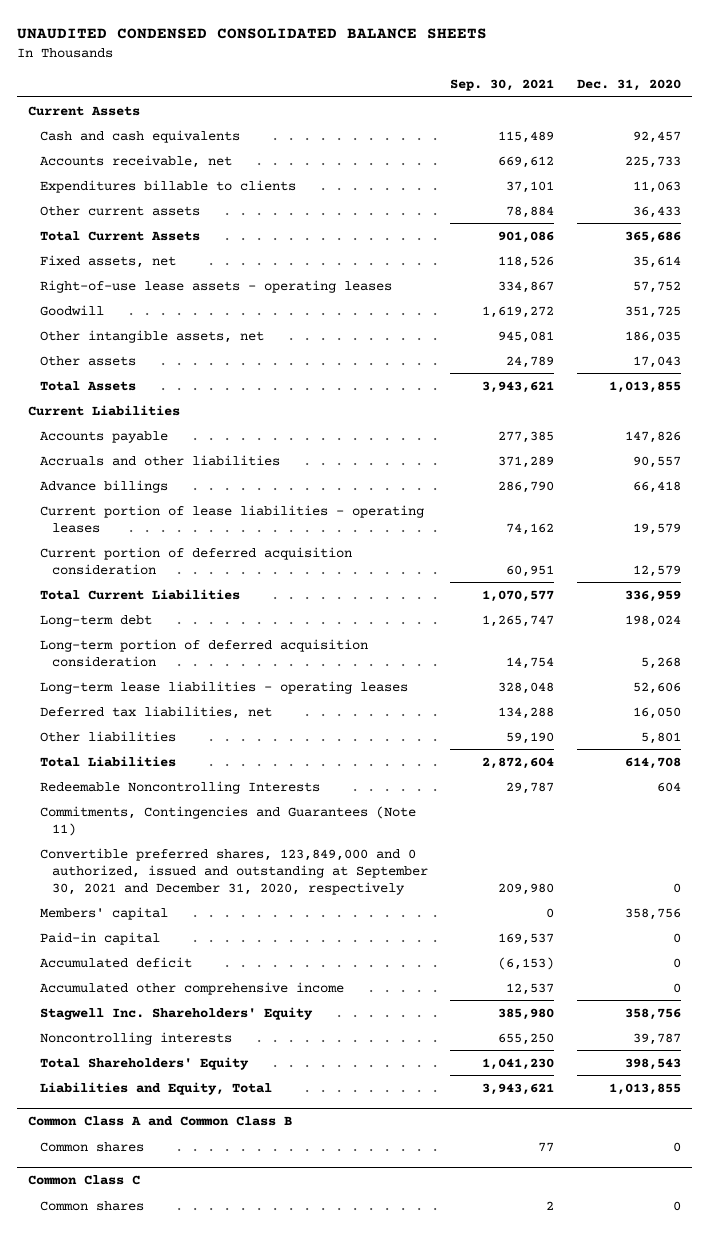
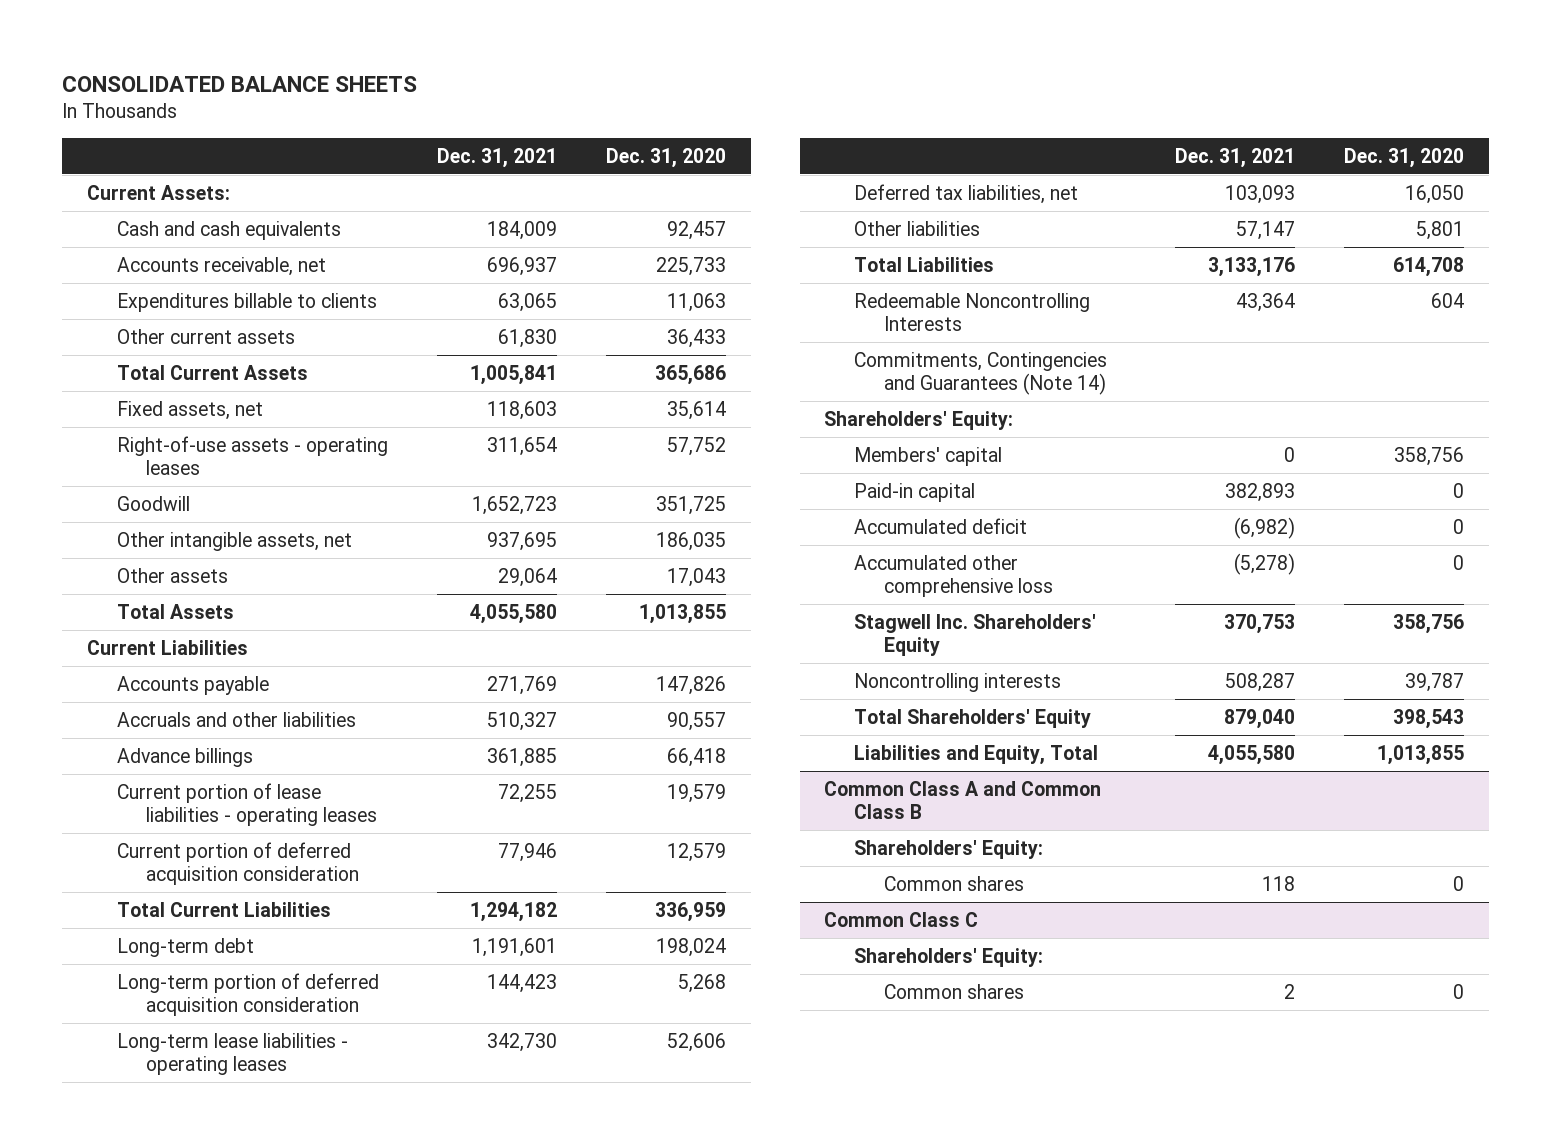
- UNAUDITED CONDENSED CONSOLIDATED BALANCE SHEETS
+ CONSOLIDATED BALANCE SHEETS
- | Sep. 30, 2021 | Dec. 31, 2020
+ | Dec. 31, 2021 | Dec. 31, 2020
- Current Assets
+ Current Assets:
- Right-of-use lease assets - operating leases | 334,867 | 57,752
+ Right-of-use assets - operating leases | 311,654 | 57,752
- Commitments, Contingencies and Guarantees (Note 11)
- Convertible preferred shares, 123,849,000 and 0 authorized, issued and outstanding at September 30, 2021 and December 31, 2020, respectively | 209,980 | 0
+ Commitments, Contingencies and Guarantees (Note 14)
+ Shareholders' Equity:
- Accumulated other comprehensive income | 12,537 | 0
+ Accumulated other comprehensive loss | (5,278) | 0
@ Common Class A and Common Class B
+ Shareholders' Equity:
@ Common Class C
+ Shareholders' Equity:

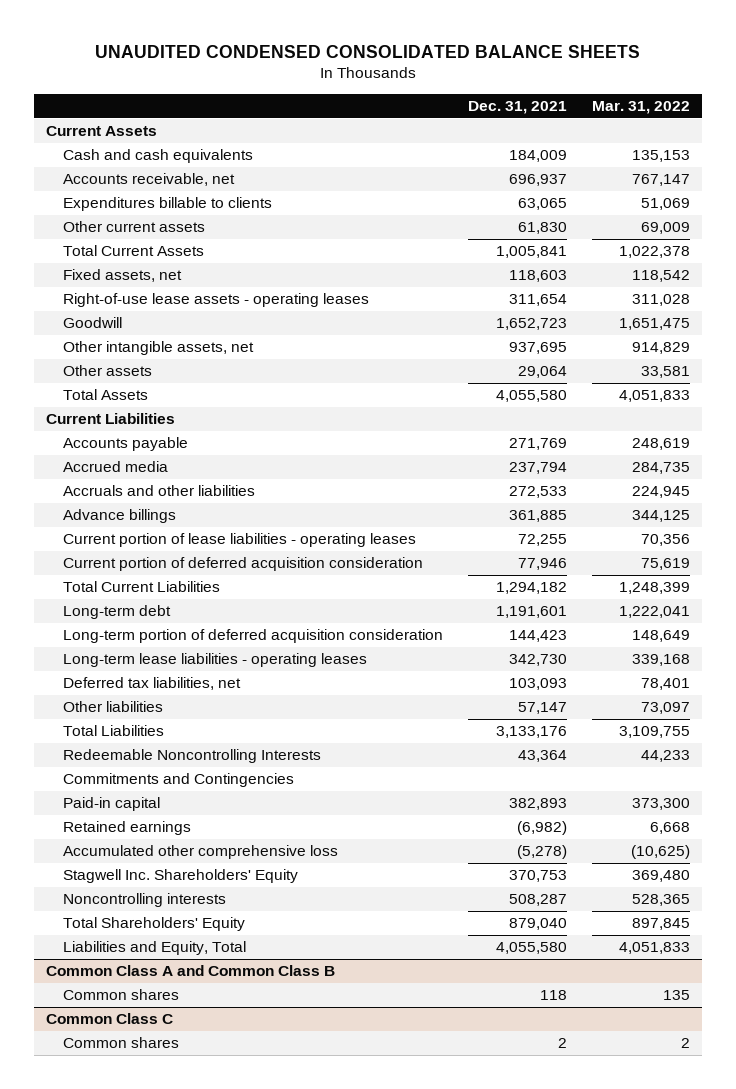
- CONSOLIDATED BALANCE SHEETS
+ UNAUDITED CONDENSED CONSOLIDATED BALANCE SHEETS
- | Dec. 31, 2021 | Dec. 31, 2020
+ | Dec. 31, 2021 | Mar. 31, 2022
- Current Assets:
+ Current Assets
- Right-of-use assets - operating leases | 311,654 | 57,752
+ Right-of-use lease assets - operating leases | 311,654 | 311,028
- Accruals and other liabilities | 510,327 | 90,557
+ Accrued media | 237,794 | 284,735
+ Accruals and other liabilities | 272,533 | 224,945
- Commitments, Contingencies and Guarantees (Note 14)
- Shareholders' Equity:
- Members' capital | 0 | 358,756
+ Commitments and Contingencies
- Accumulated deficit | (6,982) | 0
+ Retained earnings | (6,982) | 6,668
@ Common Class A and Common Class B
- Shareholders' Equity:
@ Common Class C
- Shareholders' Equity:

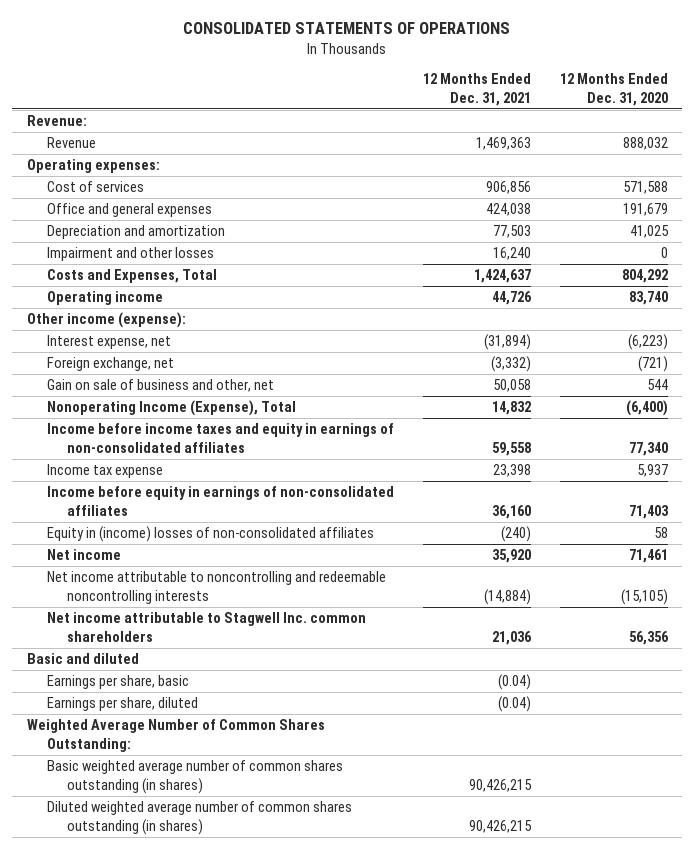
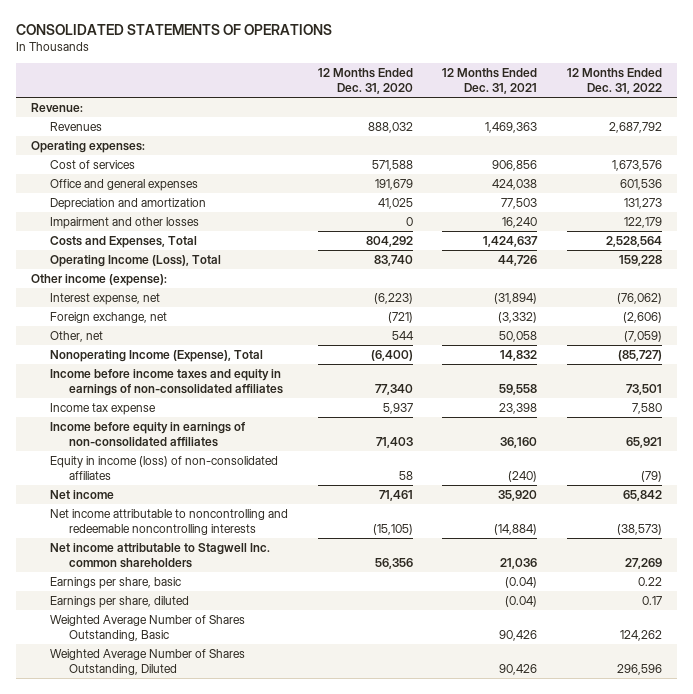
- | 12 Months Ended Dec. 31, 2021 | 12 Months Ended Dec. 31, 2020
+ | 12 Months Ended Dec. 31, 2020 | 12 Months Ended Dec. 31, 2021 | 12 Months Ended Dec. 31, 2022
- Revenue | 1,469,363 | 888,032
+ Revenues | 888,032 | 1,469,363 | 2,687,792
- Operating income | 44,726 | 83,740
+ Operating Income (Loss), Total | 83,740 | 44,726 | 159,228
- Gain on sale of business and other, net | 50,058 | 544
+ Other, net | 544 | 50,058 | (7,059)
- Equity in (income) losses of non-consolidated affiliates | (240) | 58
+ Equity in income (loss) of non-consolidated affiliates | 58 | (240) | (79)
- Basic and diluted
- Weighted Average Number of Common Shares Outstanding:
- Basic weighted average number of common shares outstanding (in shares) | 90,426,215 |
- Diluted weighted average number of common shares outstanding (in shares) | 90,426,215 |
+ Weighted Average Number of Shares Outstanding, Basic | | 90,426 | 124,262
+ Weighted Average Number of Shares Outstanding, Diluted | | 90,426 | 296,596

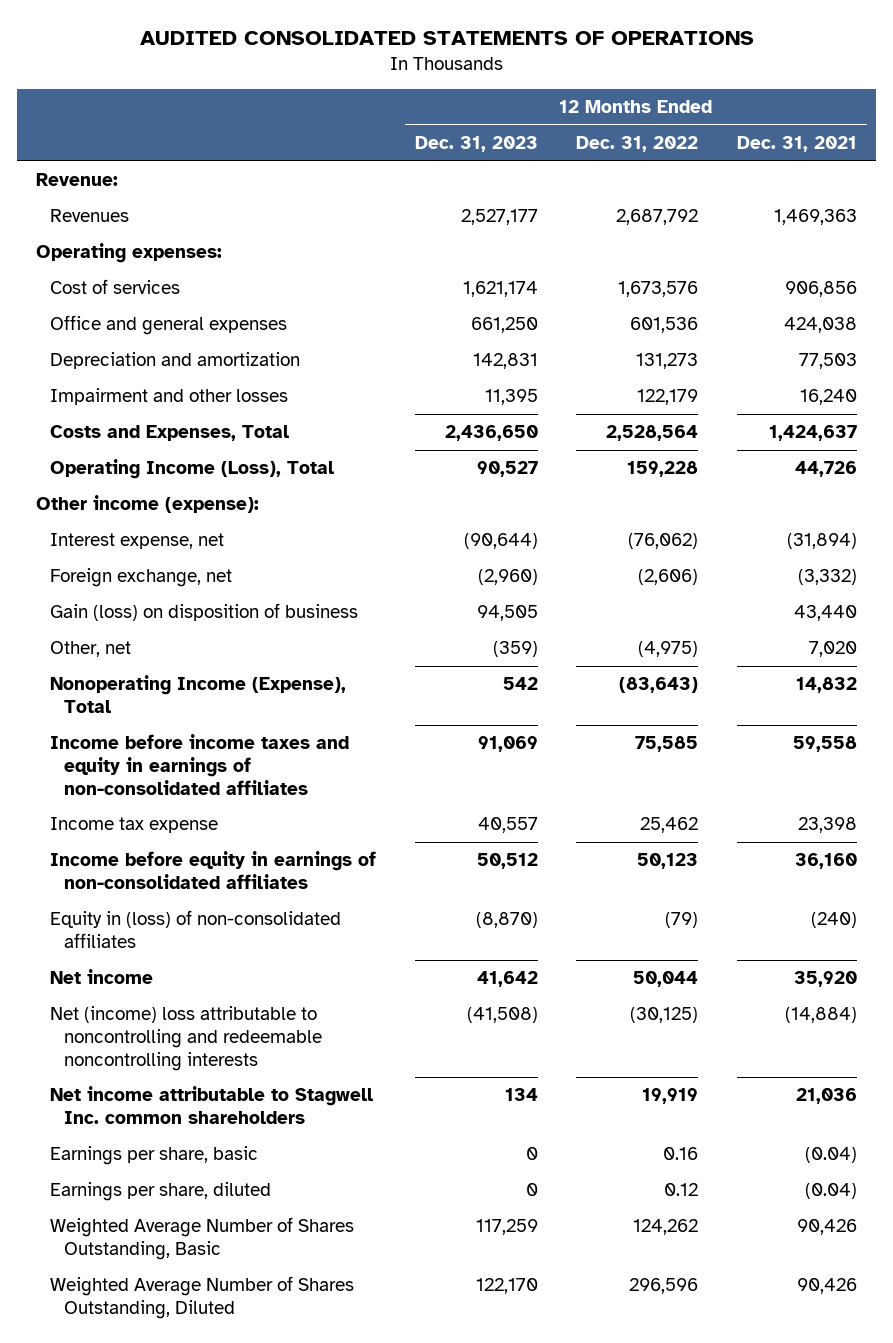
- CONSOLIDATED STATEMENTS OF OPERATIONS
+ AUDITED CONSOLIDATED STATEMENTS OF OPERATIONS
- | 12 Months Ended Dec. 31, 2020 | 12 Months Ended Dec. 31, 2021 | 12 Months Ended Dec. 31, 2022
+ | 12 Months Ended Dec. 31, 2023 | 12 Months Ended Dec. 31, 2022 | 12 Months Ended Dec. 31, 2021
- Other, net | 544 | 50,058 | (7,059)
- Nonoperating Income (Expense), Total | (6,400) | 14,832 | (85,727)
- Income before income taxes and equity in earnings of non-consolidated affiliates | 77,340 | 59,558 | 73,501
- Income tax expense | 5,937 | 23,398 | 7,580
- Income before equity in earnings of non-consolidated affiliates | 71,403 | 36,160 | 65,921
- Equity in income (loss) of non-consolidated affiliates | 58 | (240) | (79)
- Net income | 71,461 | 35,920 | 65,842
- Net income attributable to noncontrolling and redeemable noncontrolling interests | (15,105) | (14,884) | (38,573)
- Net income attributable to Stagwell Inc. common shareholders | 56,356 | 21,036 | 27,269
- Earnings per share, basic | | (0.04) | 0.22
- Earnings per share, diluted | | (0.04) | 0.17
+ Gain (loss) on disposition of business | 94,505 | | 43,440
+ Other, net | (359) | (4,975) | 7,020
+ Nonoperating Income (Expense), Total | 542 | (83,643) | 14,832
+ Income before income taxes and equity in earnings of non-consolidated affiliates | 91,069 | 75,585 | 59,558
+ Income tax expense | 40,557 | 25,462 | 23,398
+ Income before equity in earnings of non-consolidated affiliates | 50,512 | 50,123 | 36,160
+ Equity in (loss) of non-consolidated affiliates | (8,870) | (79) | (240)
+ Net income | 41,642 | 50,044 | 35,920
+ Net (income) loss attributable to noncontrolling and redeemable noncontrolling interests | (41,508) | (30,125) | (14,884)
+ Net income attributable to Stagwell Inc. common shareholders | 134 | 19,919 | 21,036
+ Earnings per share, basic | 0 | 0.16 | (0.04)
+ Earnings per share, diluted | 0 | 0.12 | (0.04)

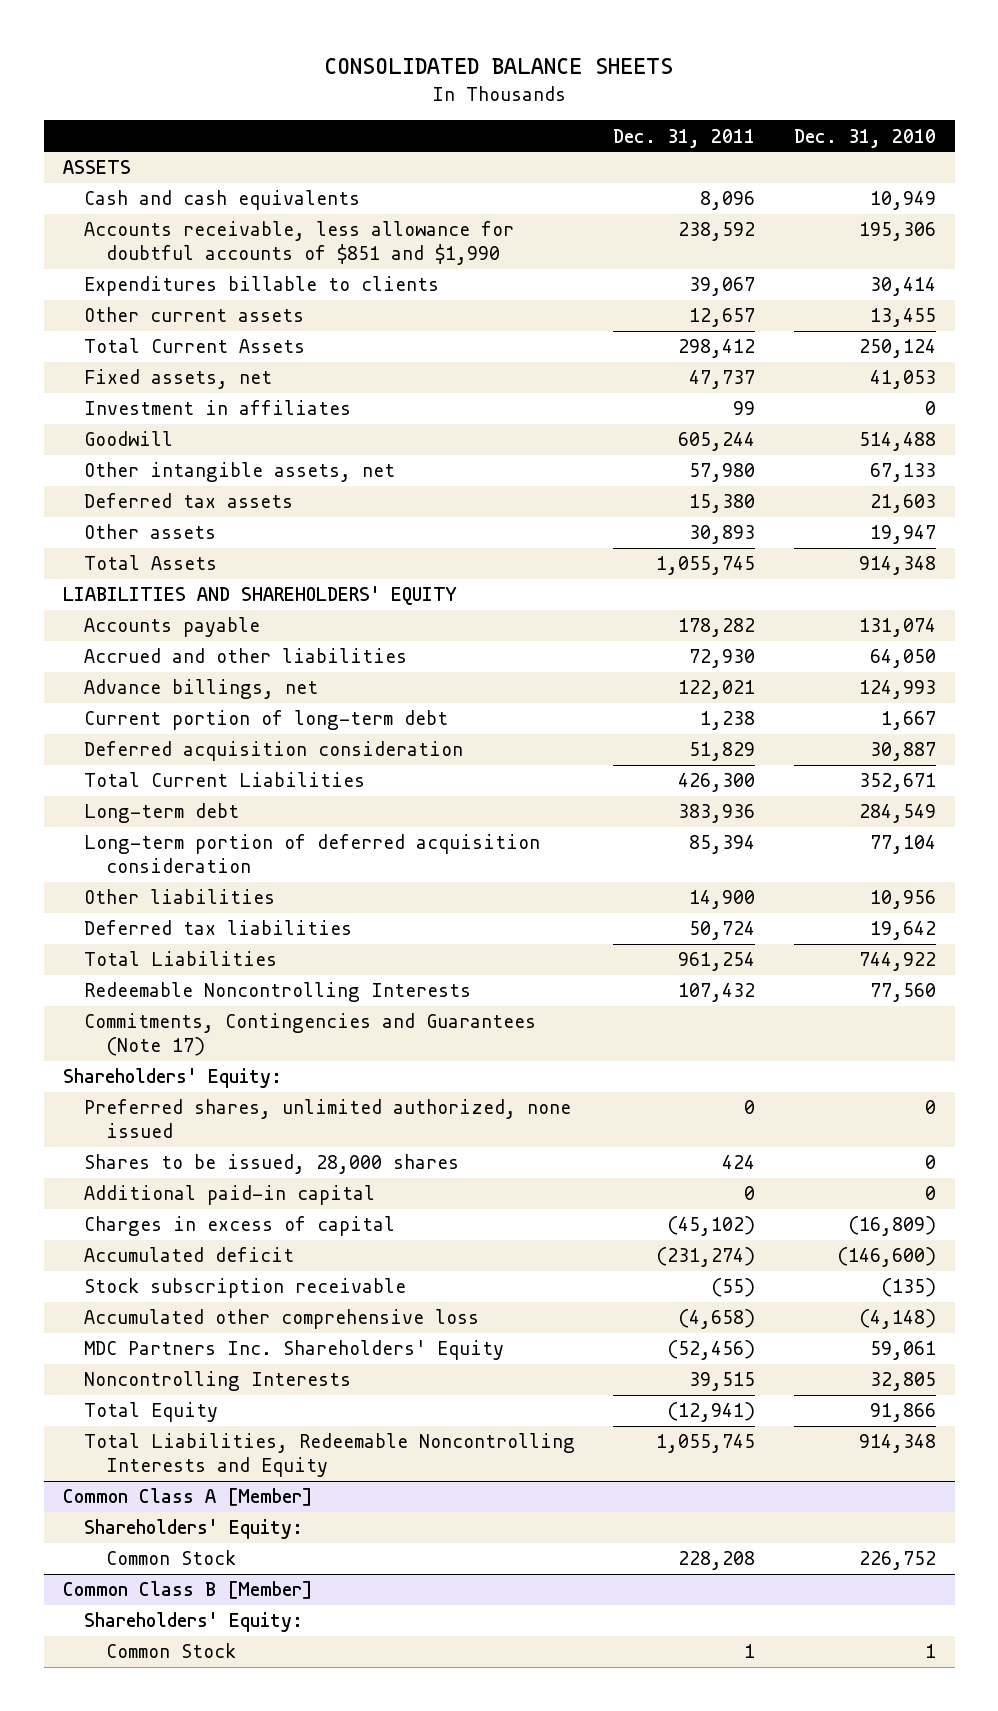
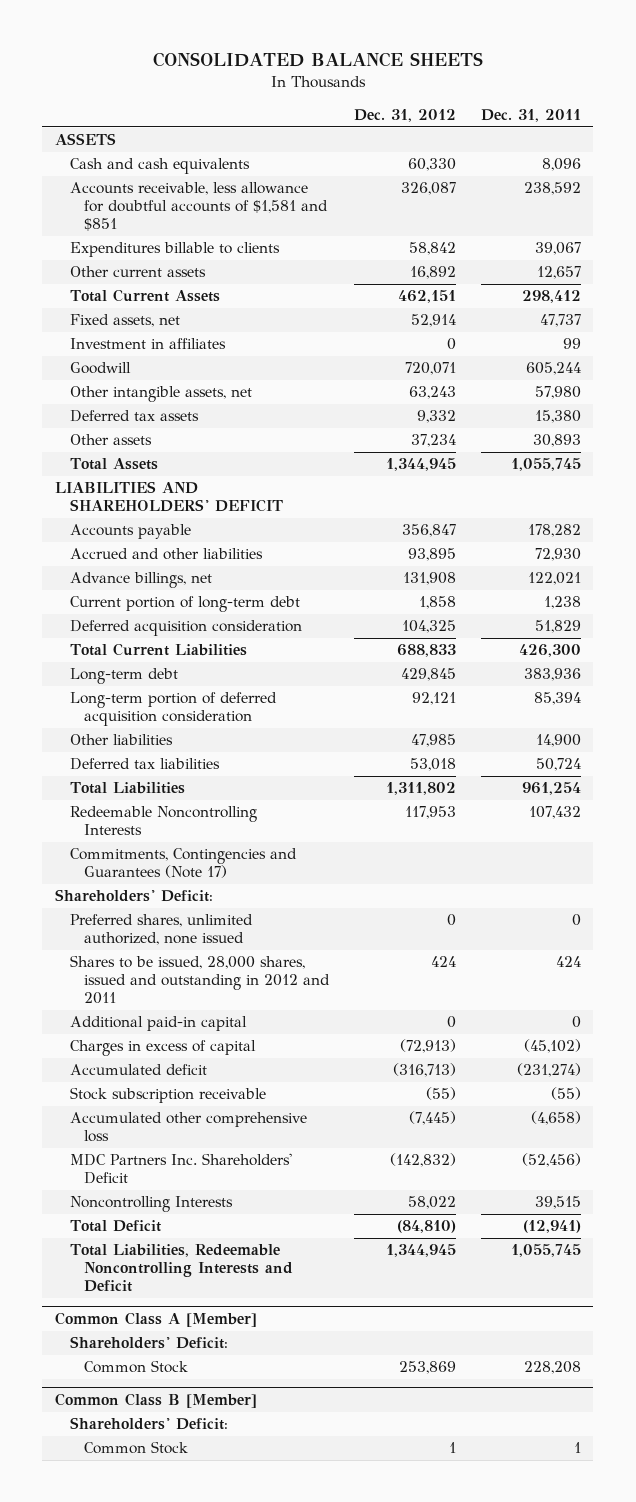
- | Dec. 31, 2011 | Dec. 31, 2010
+ | Dec. 31, 2012 | Dec. 31, 2011
- Accounts receivable, less allowance for doubtful accounts of $851 and $1,990 | 238,592 | 195,306
+ Accounts receivable, less allowance for doubtful accounts of $1,581 and $851 | 326,087 | 238,592
- LIABILITIES AND SHAREHOLDERS' EQUITY
+ LIABILITIES AND SHAREHOLDERS' DEFICIT
- Shareholders' Equity:
+ Shareholders' Deficit:
- Shares to be issued, 28,000 shares | 424 | 0
+ Shares to be issued, 28,000 shares, issued and outstanding in 2012 and 2011 | 424 | 424
- MDC Partners Inc. Shareholders' Equity | (52,456) | 59,061
+ MDC Partners Inc. Shareholders' Deficit | (142,832) | (52,456)
- Total Equity | (12,941) | 91,866
- Total Liabilities, Redeemable Noncontrolling Interests and Equity | 1,055,745 | 914,348
+ Total Deficit | (84,810) | (12,941)
+ Total Liabilities, Redeemable Noncontrolling Interests and Deficit | 1,344,945 | 1,055,745
@ Common Class A [Member]
- Shareholders' Equity:
+ Shareholders' Deficit:
@ Common Class B [Member]
- Shareholders' Equity:
+ Shareholders' Deficit:

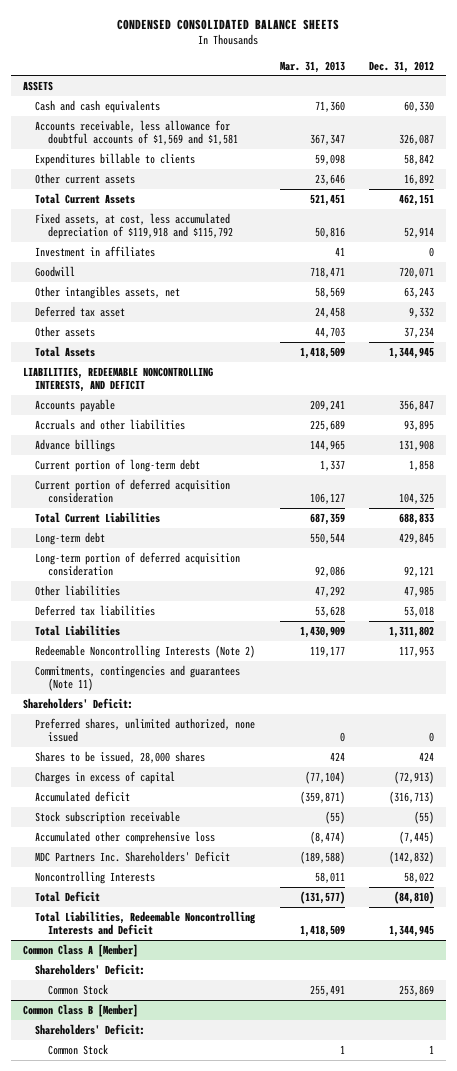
- CONSOLIDATED BALANCE SHEETS
+ CONDENSED CONSOLIDATED BALANCE SHEETS
- | Dec. 31, 2012 | Dec. 31, 2011
+ | Mar. 31, 2013 | Dec. 31, 2012
- Accounts receivable, less allowance for doubtful accounts of $1,581 and $851 | 326,087 | 238,592
+ Accounts receivable, less allowance for doubtful accounts of $1,569 and $1,581 | 367,347 | 326,087
- Fixed assets, net | 52,914 | 47,737
+ Fixed assets, at cost, less accumulated depreciation of $119,918 and $115,792 | 50,816 | 52,914
- Other intangible assets, net | 63,243 | 57,980
- Deferred tax assets | 9,332 | 15,380
+ Other intangibles assets, net | 58,569 | 63,243
+ Deferred tax asset | 24,458 | 9,332
- LIABILITIES AND SHAREHOLDERS' DEFICIT
+ LIABILITIES, REDEEMABLE NONCONTROLLING INTERESTS, AND DEFICIT
- Accrued and other liabilities | 93,895 | 72,930
- Advance billings, net | 131,908 | 122,021
+ Accruals and other liabilities | 225,689 | 93,895
+ Advance billings | 144,965 | 131,908
- Deferred acquisition consideration | 104,325 | 51,829
+ Current portion of deferred acquisition consideration | 106,127 | 104,325
- Redeemable Noncontrolling Interests | 117,953 | 107,432
- Commitments, Contingencies and Guarantees (Note 17)
+ Redeemable Noncontrolling Interests (Note 2) | 119,177 | 117,953
+ Commitments, contingencies and guarantees (Note 11)
- Shares to be issued, 28,000 shares, issued and outstanding in 2012 and 2011 | 424 | 424
- Additional paid-in capital | 0 | 0
+ Shares to be issued, 28,000 shares | 424 | 424

